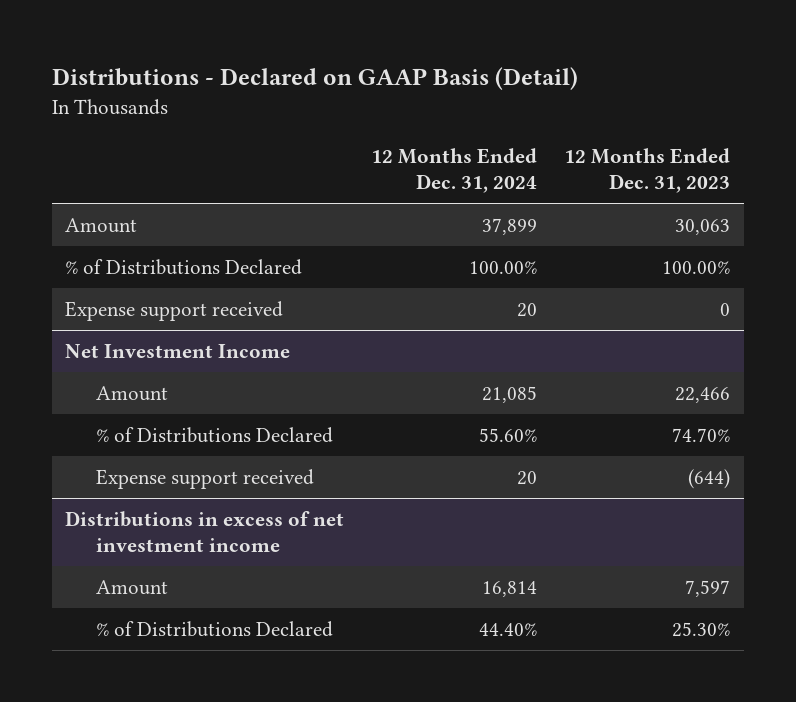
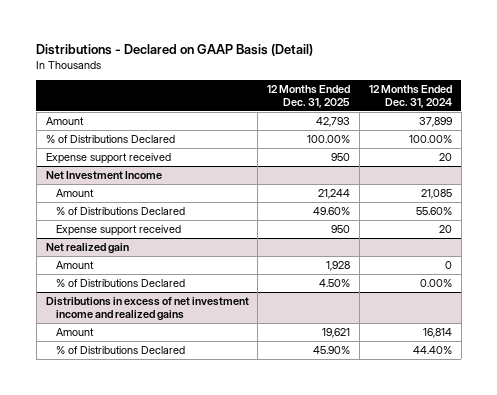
- | 12 Months Ended Dec. 31, 2024 | 12 Months Ended Dec. 31, 2023
+ | 12 Months Ended Dec. 31, 2025 | 12 Months Ended Dec. 31, 2024
- Distributions in excess of net investment income
+ Net realized gain
+ Amount | 1,928 | 0
+ % of Distributions Declared | 4.50% | 0.00%
+ Distributions in excess of net investment income and realized gains

